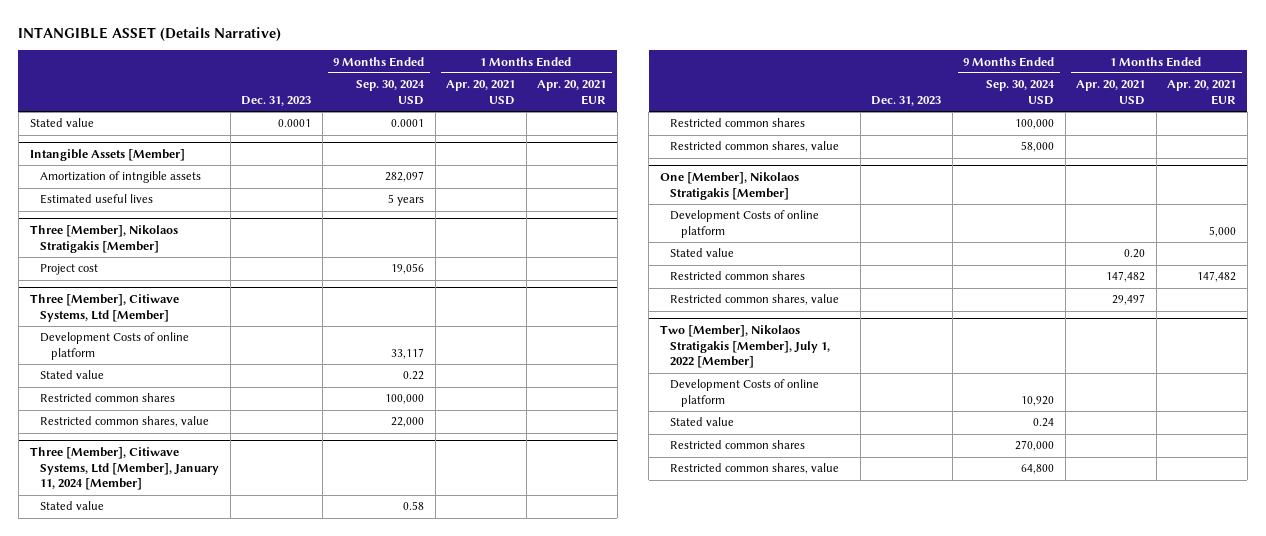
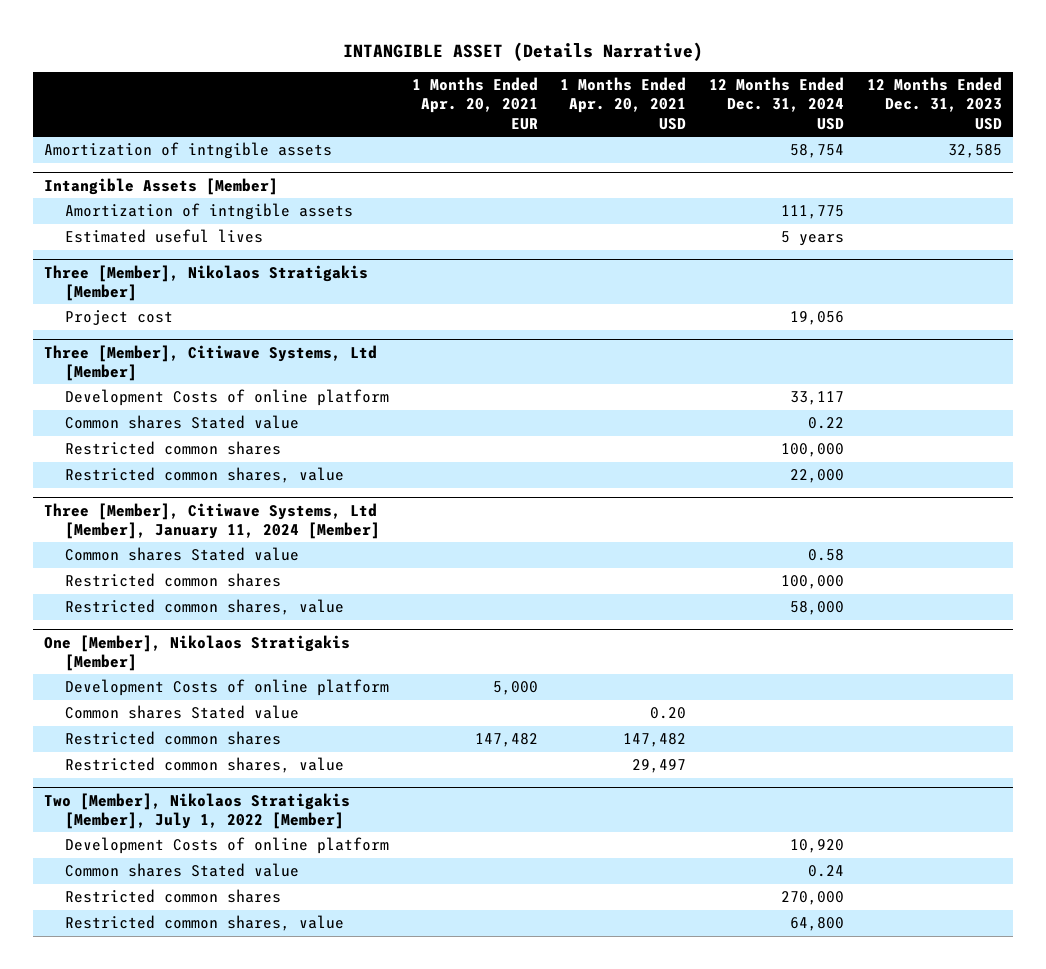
- | Dec. 31, 2023 | 9 Months Ended Sep. 30, 2024 USD | 1 Months Ended Apr. 20, 2021 USD | 1 Months Ended Apr. 20, 2021 EUR
+ | 1 Months Ended Apr. 20, 2021 EUR | 1 Months Ended Apr. 20, 2021 USD | 12 Months Ended Dec. 31, 2024 USD | 12 Months Ended Dec. 31, 2023 USD
- Stated value | 0.0001 | 0.0001 | |
+ Amortization of intngible assets | | | 58,754 | 32,585
@ Three [Member], Citiwave Systems, Ltd [Member]
- Stated value | | 0.22 | |
+ Common shares Stated value | | | 0.22 |
@ Three [Member], Citiwave Systems, Ltd [Member], January 11, 2024 [Member]
- Stated value | | 0.58 | |
+ Common shares Stated value | | | 0.58 |
@ One [Member], Nikolaos Stratigakis [Member]
- Stated value | | | 0.20 |
+ Common shares Stated value | | 0.20 | |
@ Two [Member], Nikolaos Stratigakis [Member], July 1, 2022 [Member]
- Stated value | | 0.24 | |
+ Common shares Stated value | | | 0.24 |

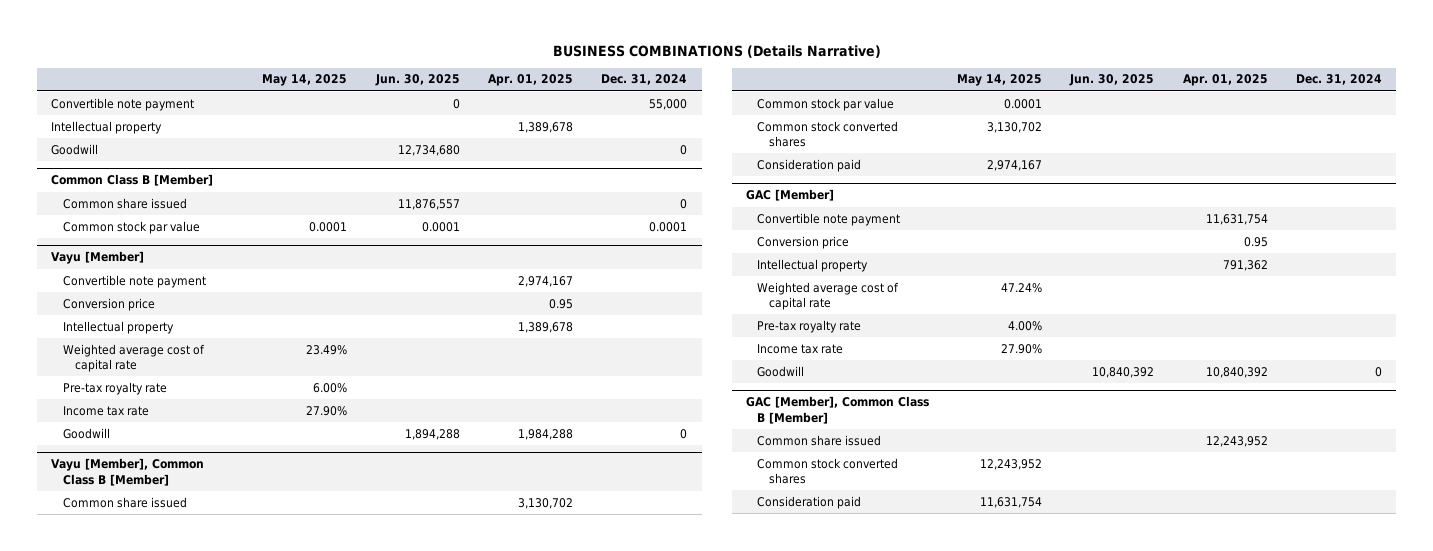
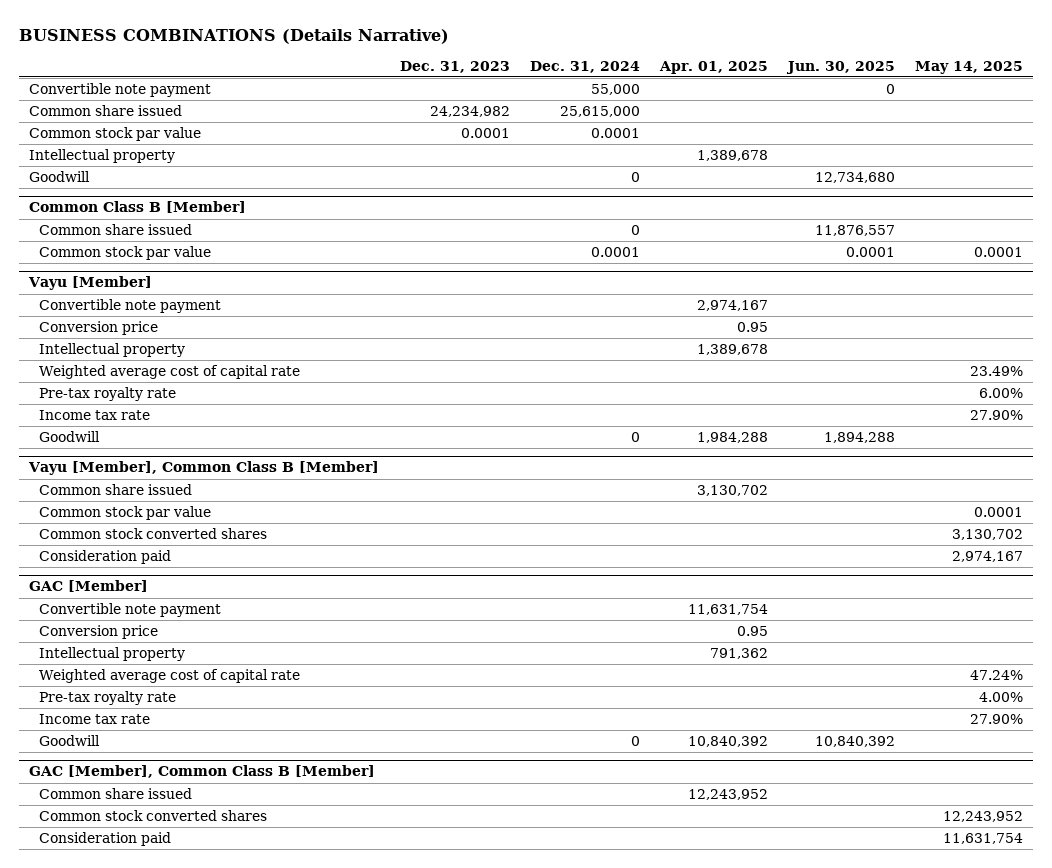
- | May 14, 2025 | Jun. 30, 2025 | Apr. 01, 2025 | Dec. 31, 2024
+ | Dec. 31, 2023 | Dec. 31, 2024 | Apr. 01, 2025 | Jun. 30, 2025 | May 14, 2025
+ Common share issued | 24,234,982 | 25,615,000 | | |
+ Common stock par value | 0.0001 | 0.0001 | | |

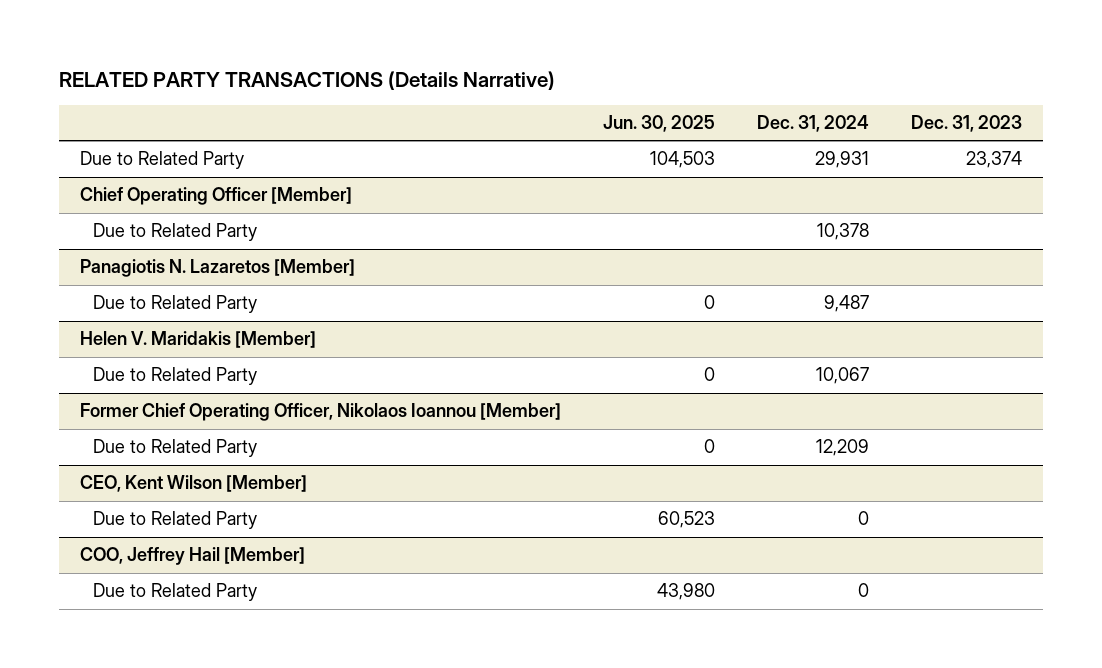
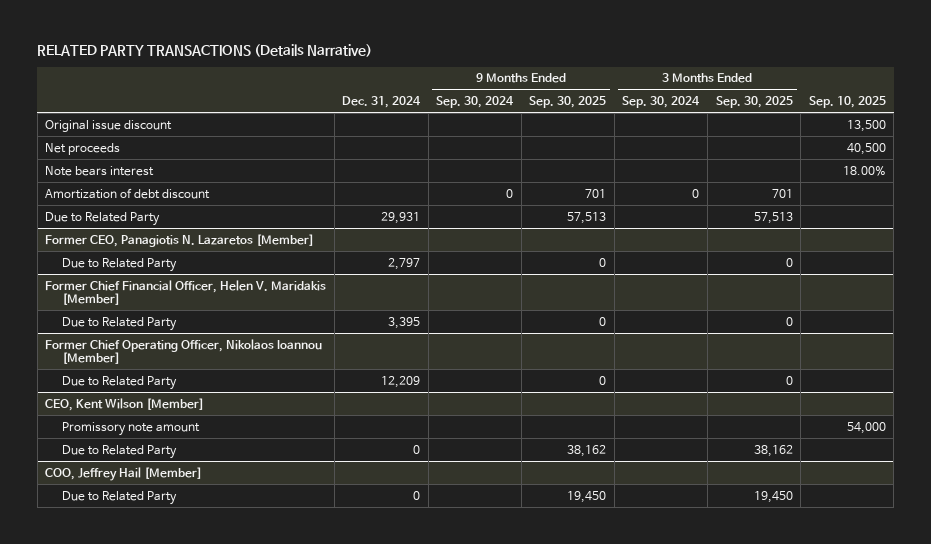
- | Jun. 30, 2025 | Dec. 31, 2024 | Dec. 31, 2023
+ | Dec. 31, 2024 | 9 Months Ended Sep. 30, 2024 | 9 Months Ended Sep. 30, 2025 | 3 Months Ended Sep. 30, 2024 | 3 Months Ended Sep. 30, 2025 | Sep. 10, 2025
+ Original issue discount | | | | | | 13,500
+ Net proceeds | | | | | | 40,500
+ Note bears interest | | | | | | 18.00%
+ Amortization of debt discount | | 0 | 701 | 0 | 701 |
- Chief Operating Officer [Member]
- Due to Related Party | | 10,378 |
- Panagiotis N. Lazaretos [Member]
- Due to Related Party | 0 | 9,487 |
- Helen V. Maridakis [Member]
- Due to Related Party | 0 | 10,067 |
+ Former CEO, Panagiotis N. Lazaretos [Member]
+ Due to Related Party | 2,797 | | 0 | | 0 |
+ Former Chief Financial Officer, Helen V. Maridakis [Member]
+ Due to Related Party | 3,395 | | 0 | | 0 |
@ CEO, Kent Wilson [Member]
+ Promissory note amount | | | | | | 54,000

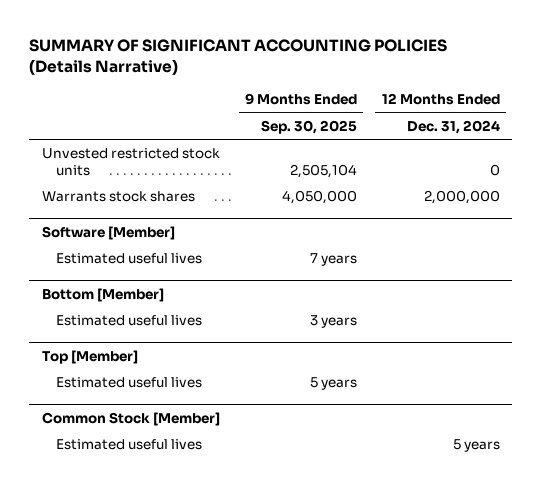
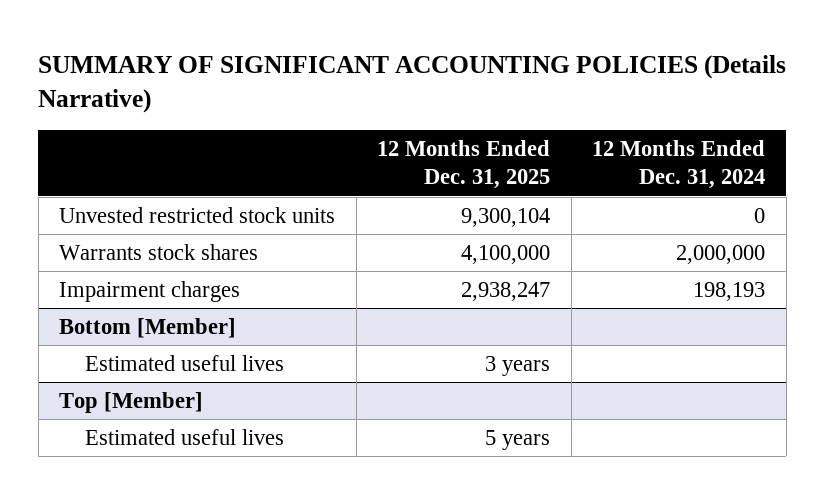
- | 9 Months Ended Sep. 30, 2025 | 12 Months Ended Dec. 31, 2024
+ | 12 Months Ended Dec. 31, 2025 | 12 Months Ended Dec. 31, 2024
- Software [Member]
- Estimated useful lives | 7 years |
+ Impairment charges | 2,938,247 | 198,193
- Common Stock [Member]
- Estimated useful lives | | 5 years

